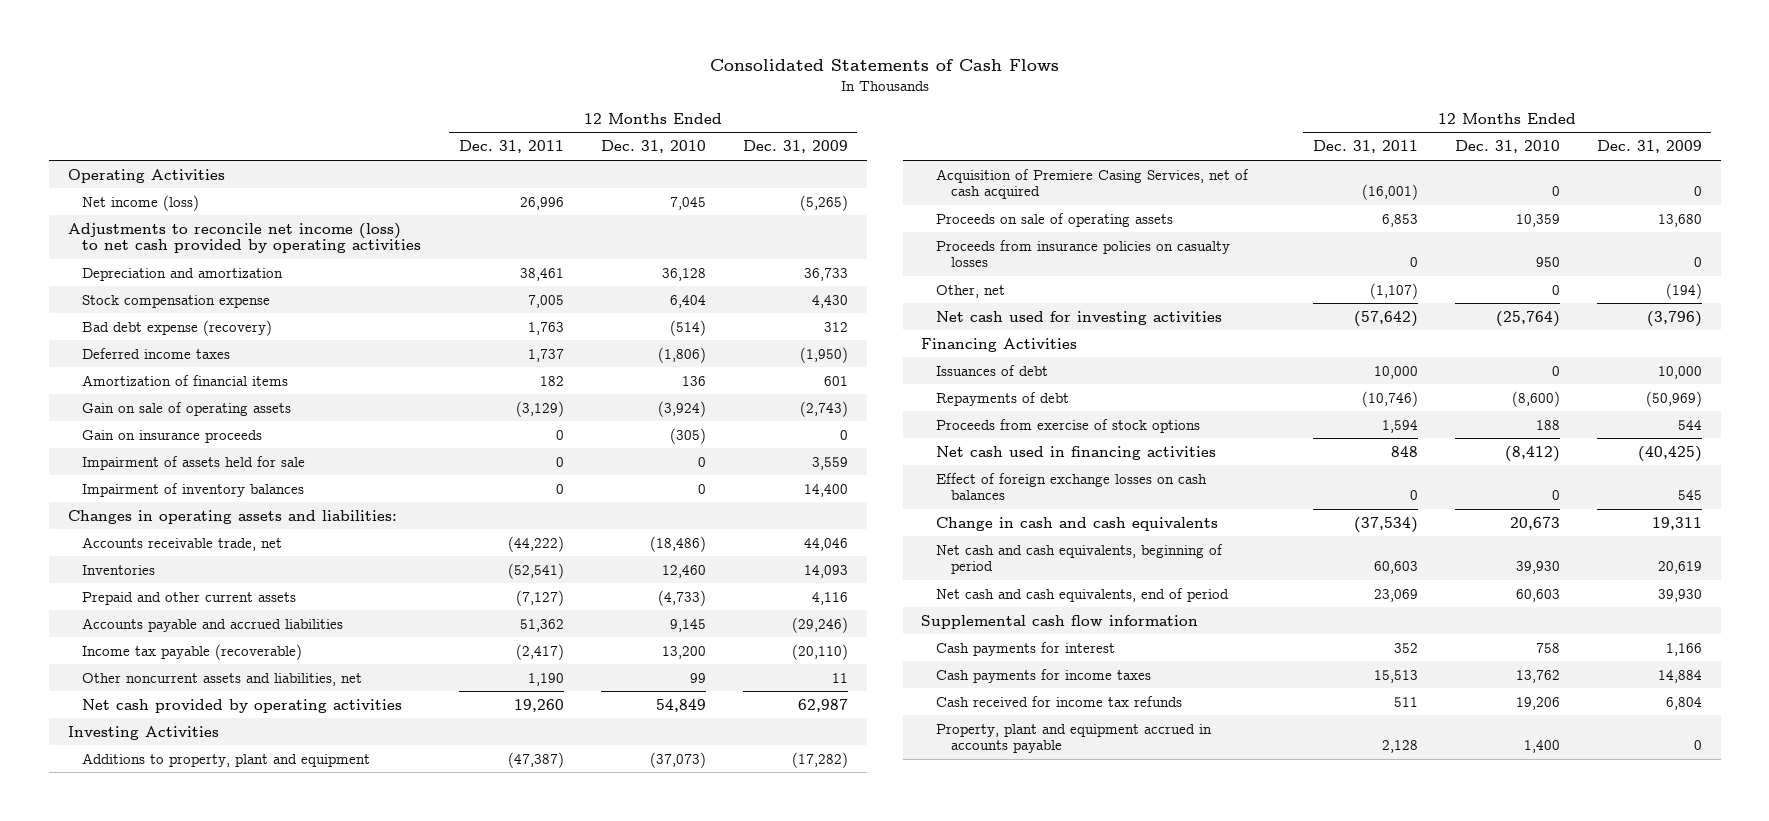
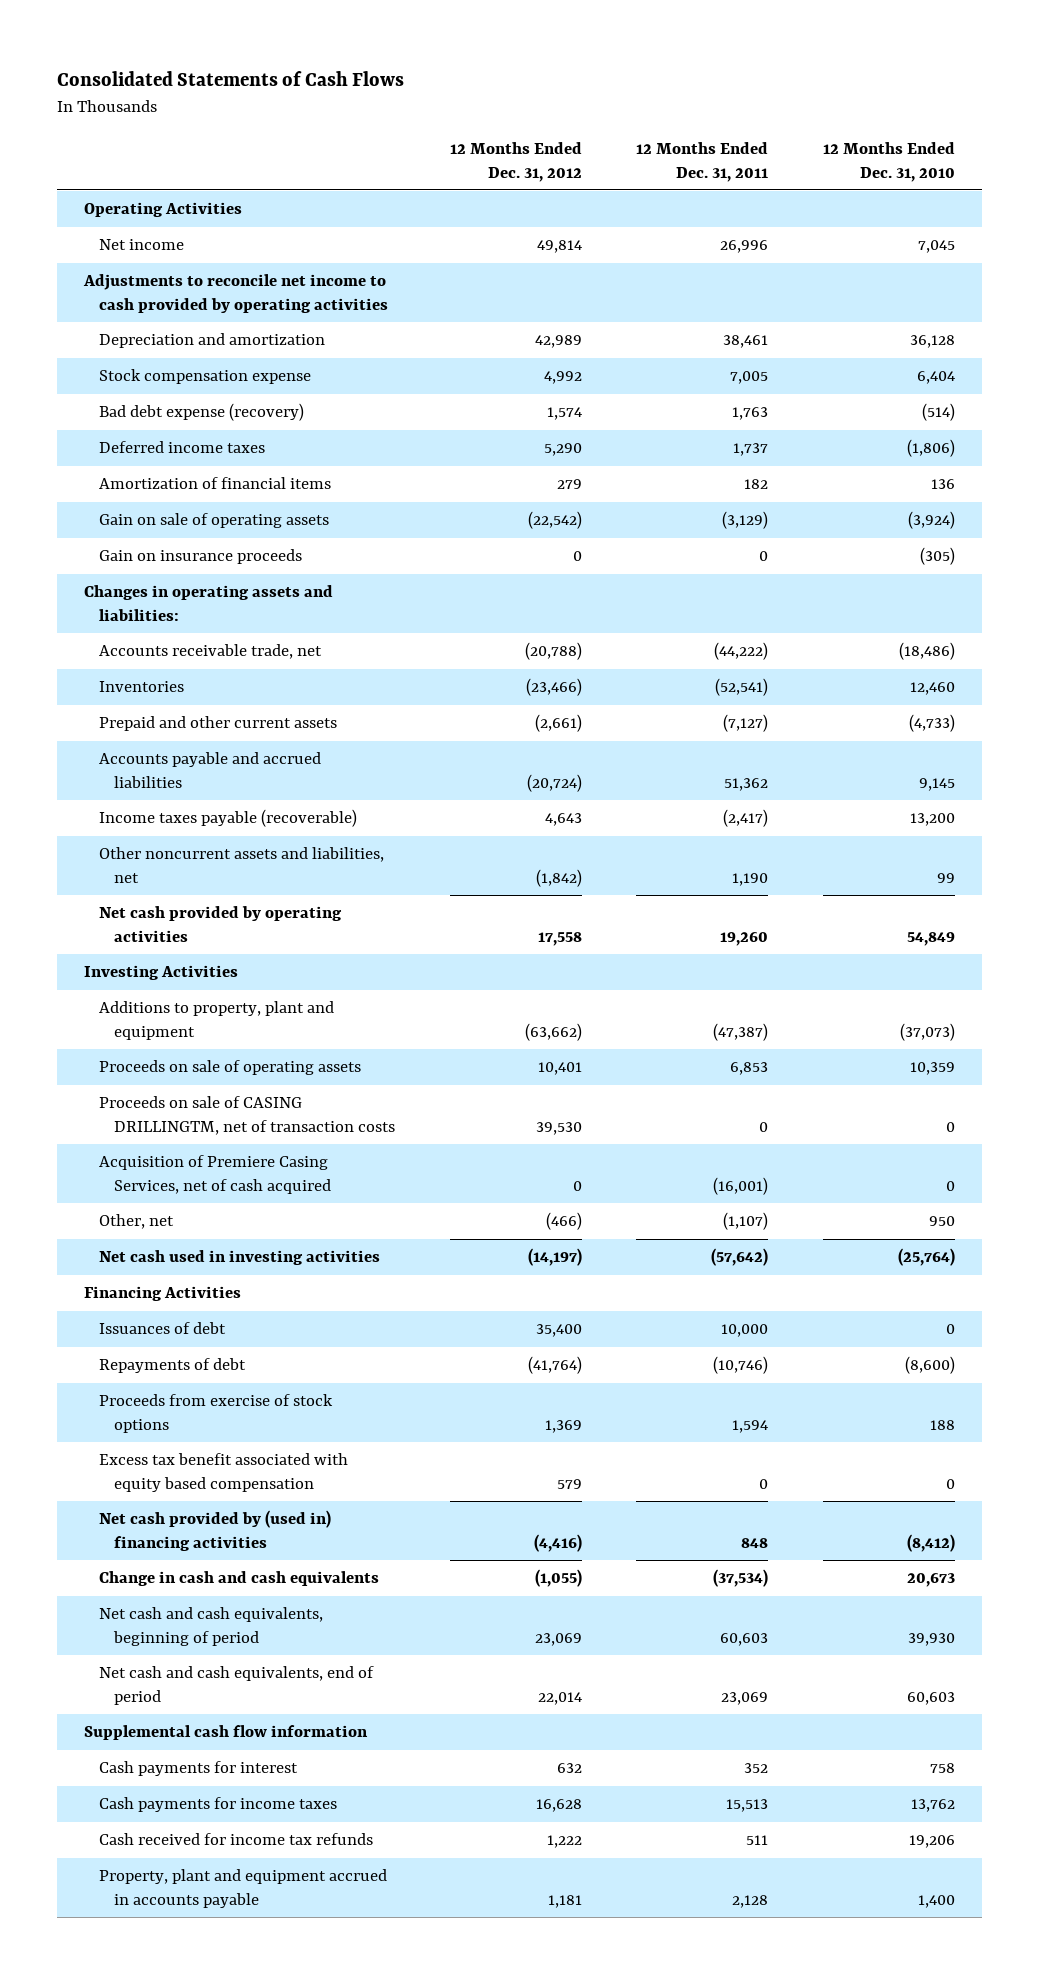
- | 12 Months Ended Dec. 31, 2011 | 12 Months Ended Dec. 31, 2010 | 12 Months Ended Dec. 31, 2009
+ | 12 Months Ended Dec. 31, 2012 | 12 Months Ended Dec. 31, 2011 | 12 Months Ended Dec. 31, 2010
- Net income (loss) | 26,996 | 7,045 | (5,265)
- Adjustments to reconcile net income (loss) to net cash provided by operating activities
+ Net income | 49,814 | 26,996 | 7,045
+ Adjustments to reconcile net income to cash provided by operating activities
- Impairment of assets held for sale | 0 | 0 | 3,559
- Impairment of inventory balances | 0 | 0 | 14,400
- Income tax payable (recoverable) | (2,417) | 13,200 | (20,110)
+ Income taxes payable (recoverable) | 4,643 | (2,417) | 13,200
- Proceeds from insurance policies on casualty losses | 0 | 950 | 0
- Other, net | (1,107) | 0 | (194)
- Net cash used for investing activities | (57,642) | (25,764) | (3,796)
+ Proceeds on sale of CASING DRILLINGTM, net of transaction costs | 39,530 | 0 | 0
moved down: Acquisition of Premiere Casing Services, net of cash acquired | 0 | (16,001) | 0
+ Other, net | (466) | (1,107) | 950
+ Net cash used in investing activities | (14,197) | (57,642) | (25,764)
- Net cash used in financing activities | 848 | (8,412) | (40,425)
- Effect of foreign exchange losses on cash balances | 0 | 0 | 545
+ Excess tax benefit associated with equity based compensation | 579 | 0 | 0
+ Net cash provided by (used in) financing activities | (4,416) | 848 | (8,412)

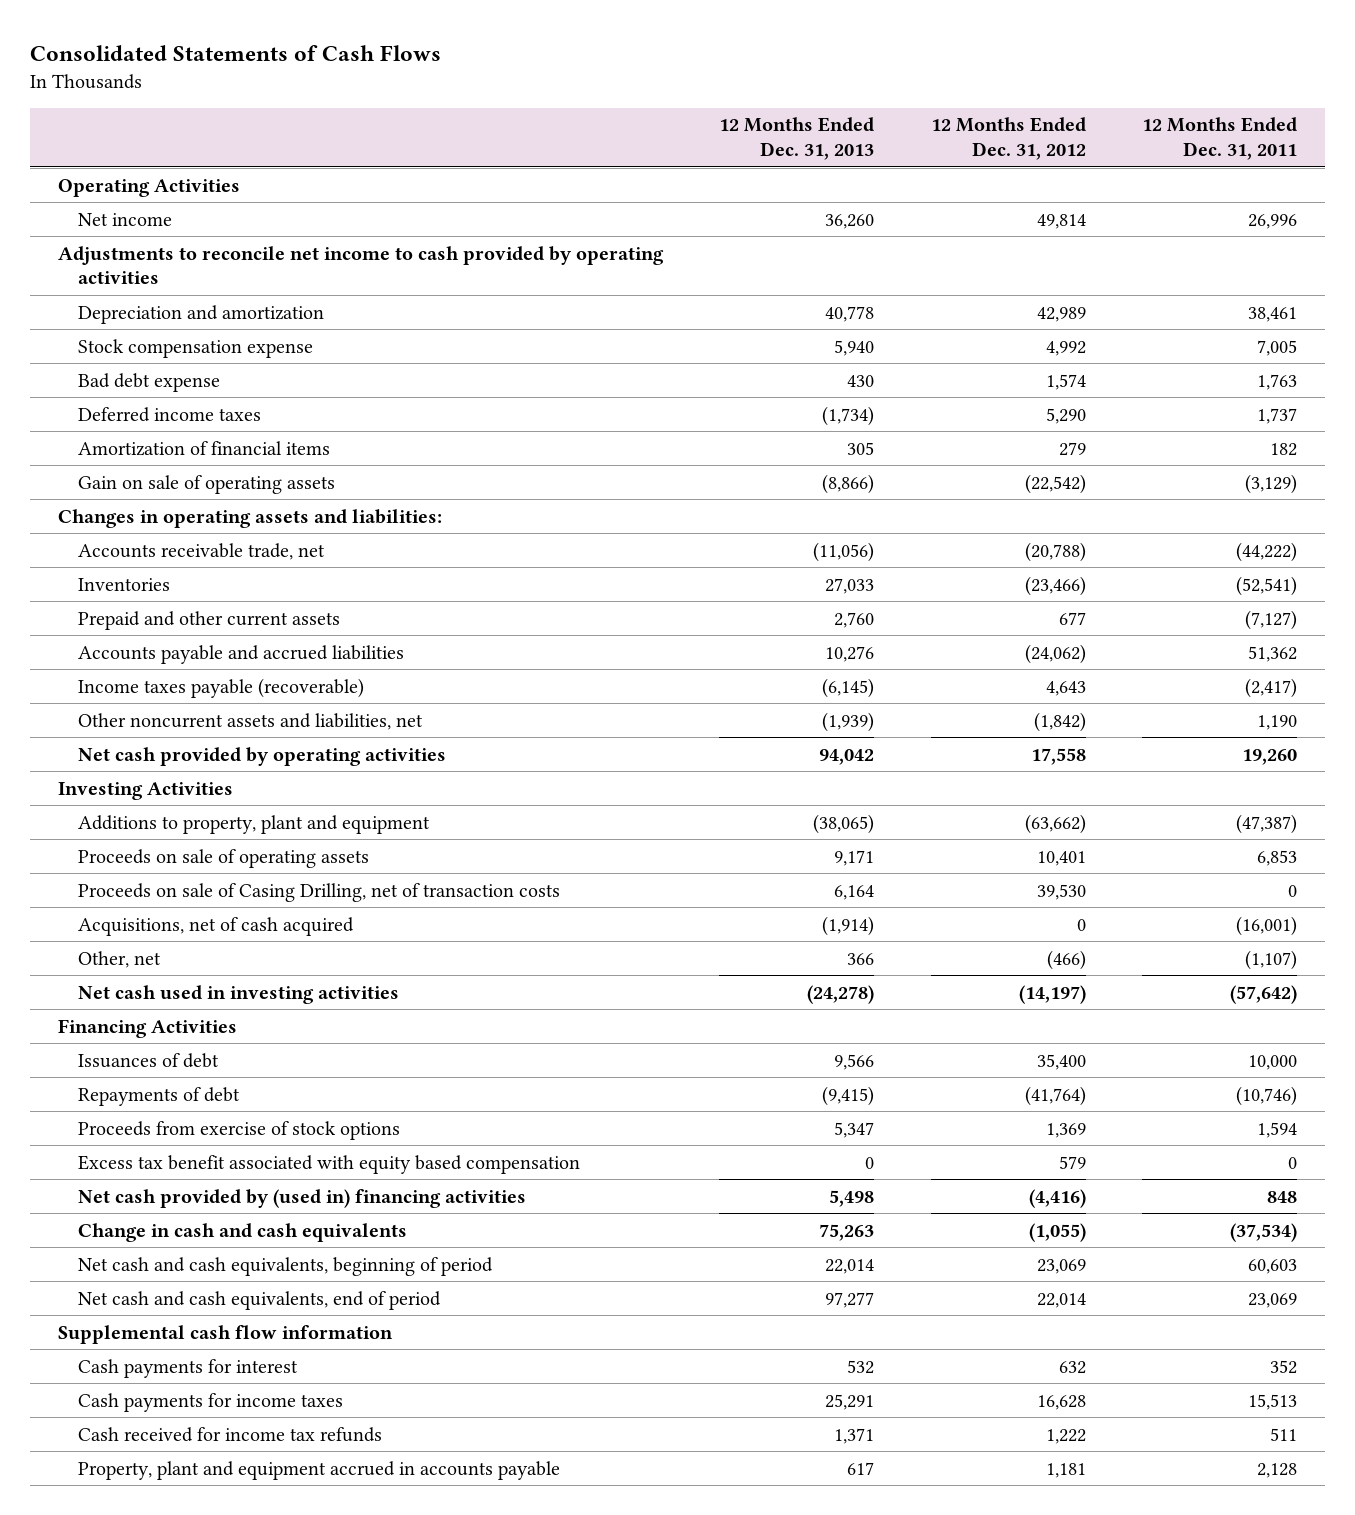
- | 12 Months Ended Dec. 31, 2012 | 12 Months Ended Dec. 31, 2011 | 12 Months Ended Dec. 31, 2010
+ | 12 Months Ended Dec. 31, 2013 | 12 Months Ended Dec. 31, 2012 | 12 Months Ended Dec. 31, 2011
- Bad debt expense (recovery) | 1,574 | 1,763 | (514)
+ Bad debt expense | 430 | 1,574 | 1,763
- Gain on insurance proceeds | 0 | 0 | (305)
- Prepaid and other current assets | (2,661) | (7,127) | (4,733)
- Accounts payable and accrued liabilities | (20,724) | 51,362 | 9,145
+ Prepaid and other current assets | 2,760 | 677 | (7,127)
+ Accounts payable and accrued liabilities | 10,276 | (24,062) | 51,362
- Proceeds on sale of CASING DRILLINGTM, net of transaction costs | 39,530 | 0 | 0
- Acquisition of Premiere Casing Services, net of cash acquired | 0 | (16,001) | 0
+ Proceeds on sale of Casing Drilling, net of transaction costs | 6,164 | 39,530 | 0
+ Acquisitions, net of cash acquired | (1,914) | 0 | (16,001)

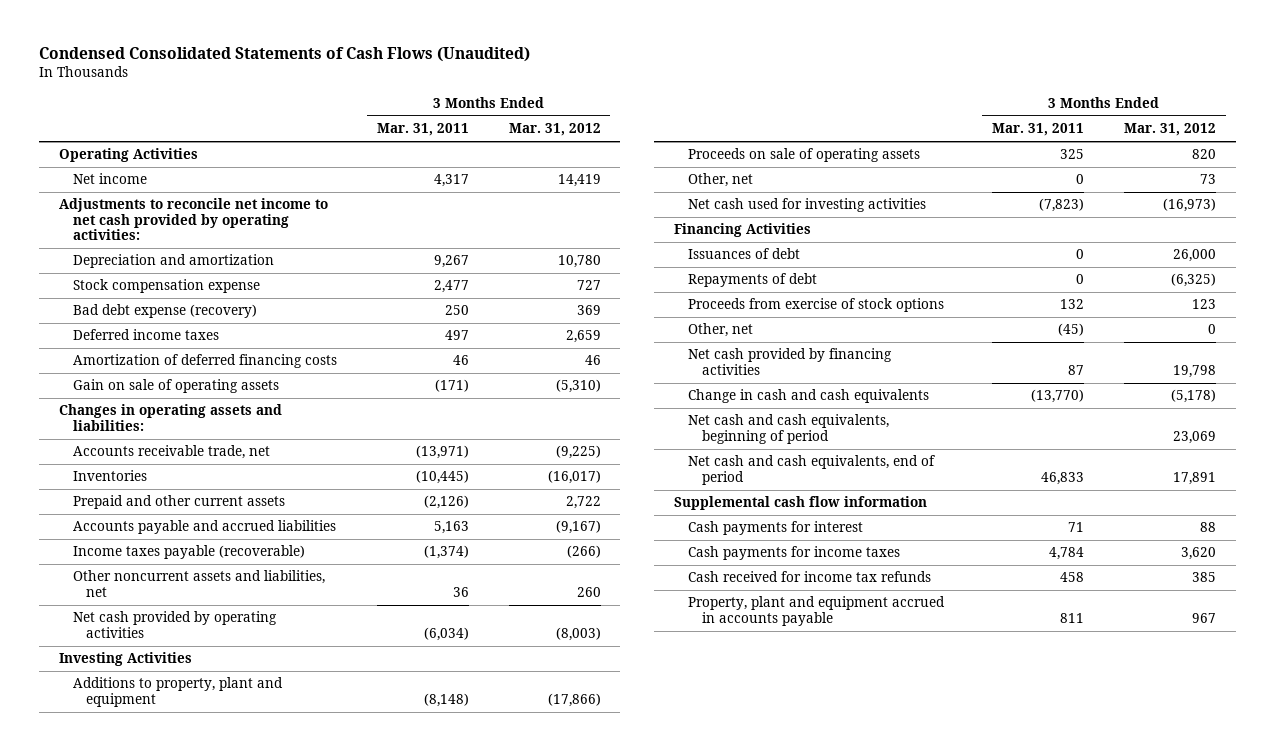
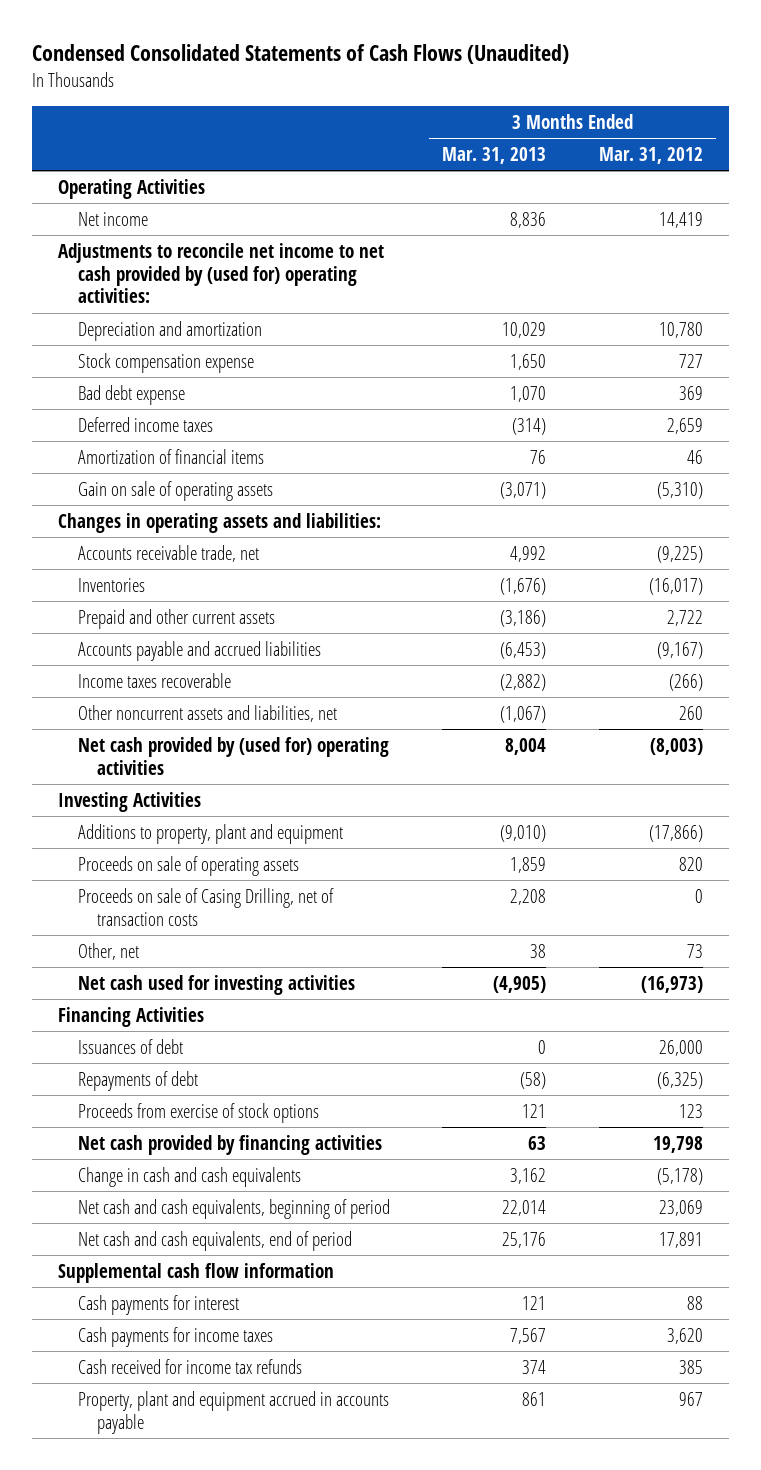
- | 3 Months Ended Mar. 31, 2011 | 3 Months Ended Mar. 31, 2012
+ | 3 Months Ended Mar. 31, 2013 | 3 Months Ended Mar. 31, 2012
- Adjustments to reconcile net income to net cash provided by operating activities:
+ Adjustments to reconcile net income to net cash provided by (used for) operating activities:
- Bad debt expense (recovery) | 250 | 369
+ Bad debt expense | 1,070 | 369
- Amortization of deferred financing costs | 46 | 46
+ Amortization of financial items | 76 | 46
- Income taxes payable (recoverable) | (1,374) | (266)
+ Income taxes recoverable | (2,882) | (266)
- Net cash provided by operating activities | (6,034) | (8,003)
+ Net cash provided by (used for) operating activities | 8,004 | (8,003)
+ Proceeds on sale of Casing Drilling, net of transaction costs | 2,208 | 0
- Other, net | (45) | 0

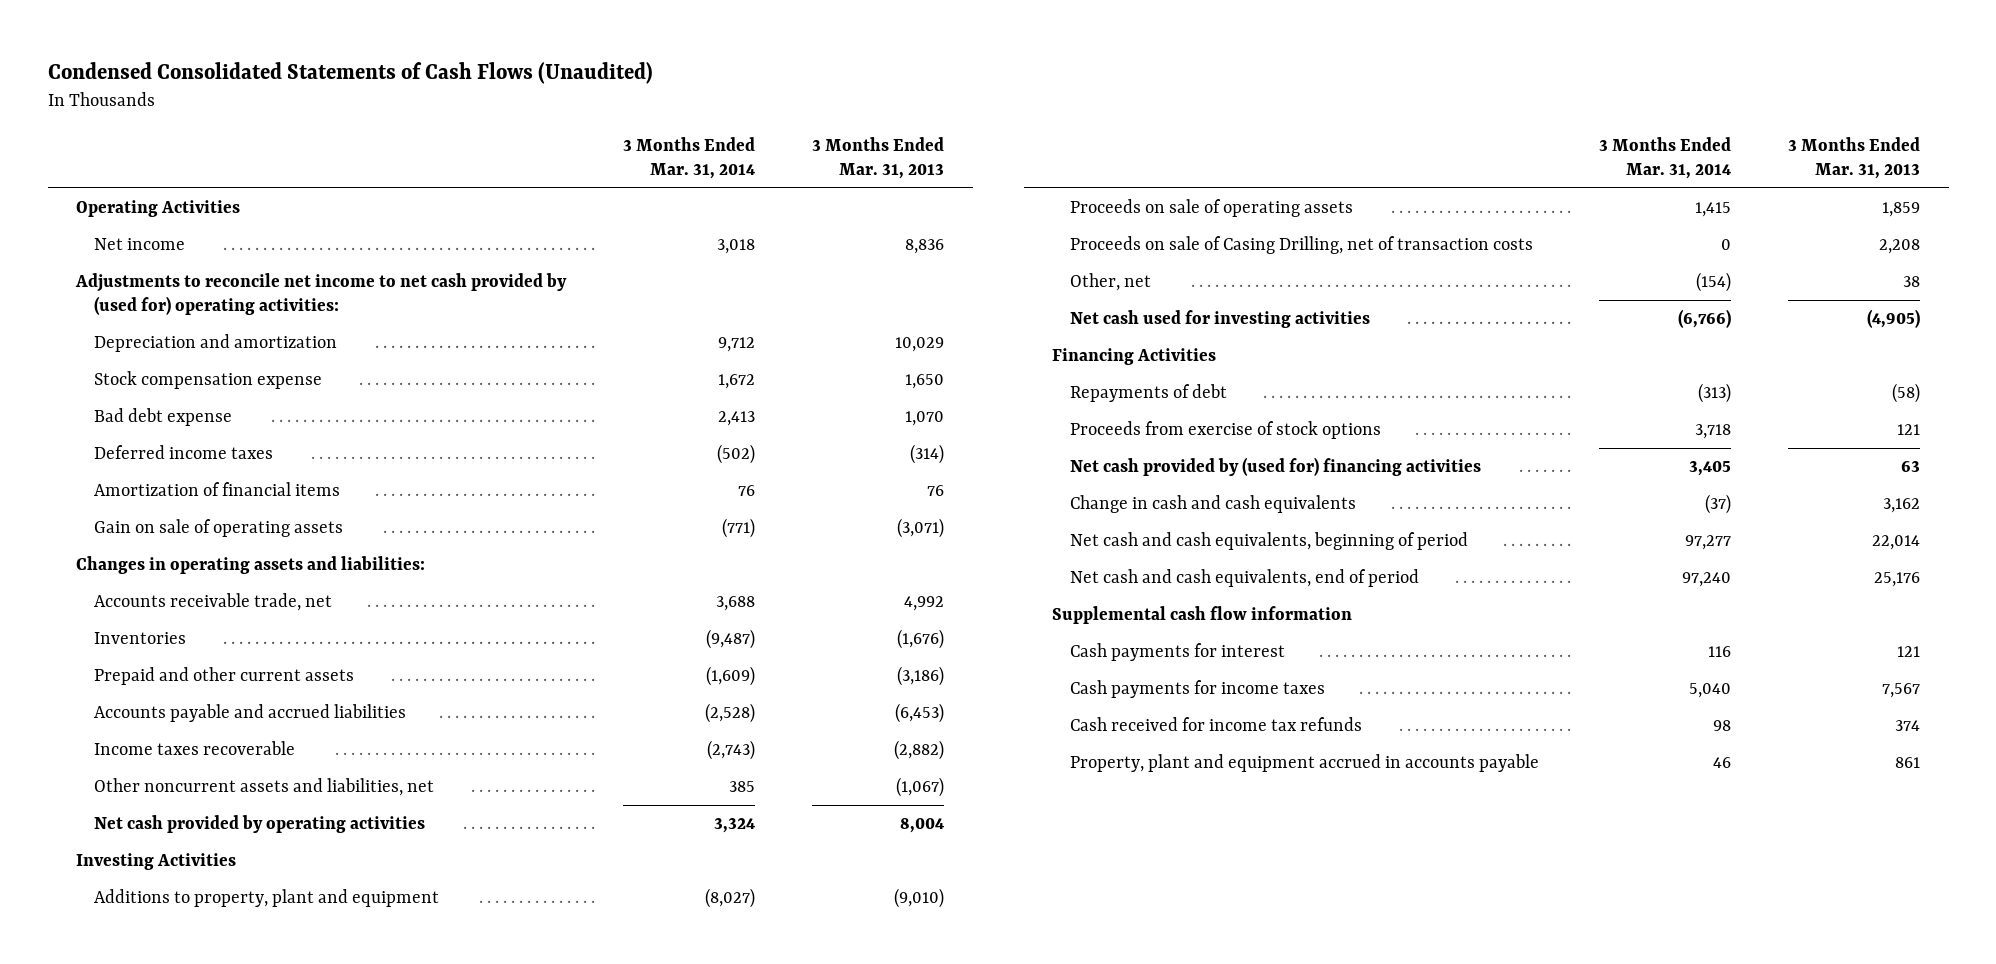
- | 3 Months Ended Mar. 31, 2013 | 3 Months Ended Mar. 31, 2012
+ | 3 Months Ended Mar. 31, 2014 | 3 Months Ended Mar. 31, 2013
- Net cash provided by (used for) operating activities | 8,004 | (8,003)
+ Net cash provided by operating activities | 3,324 | 8,004
- Issuances of debt | 0 | 26,000
- Net cash provided by financing activities | 63 | 19,798
+ Net cash provided by (used for) financing activities | 3,405 | 63

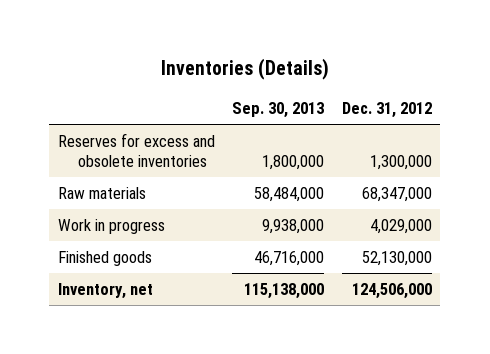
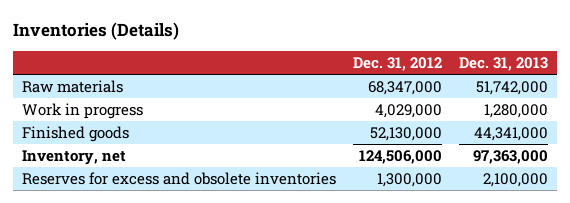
- | Sep. 30, 2013 | Dec. 31, 2012
+ | Dec. 31, 2012 | Dec. 31, 2013
moved down: Reserves for excess and obsolete inventories | 1,300,000 | 2,100,000

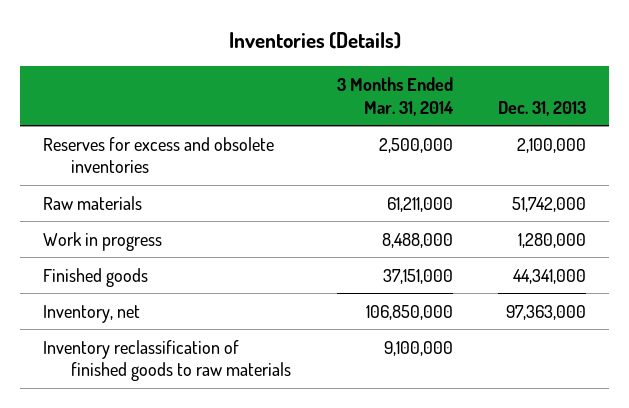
- | Dec. 31, 2012 | Dec. 31, 2013
+ | 3 Months Ended Mar. 31, 2014 | Dec. 31, 2013
moved up: Reserves for excess and obsolete inventories | 2,500,000 | 2,100,000
+ Inventory reclassification of finished goods to raw materials | 9,100,000 |

